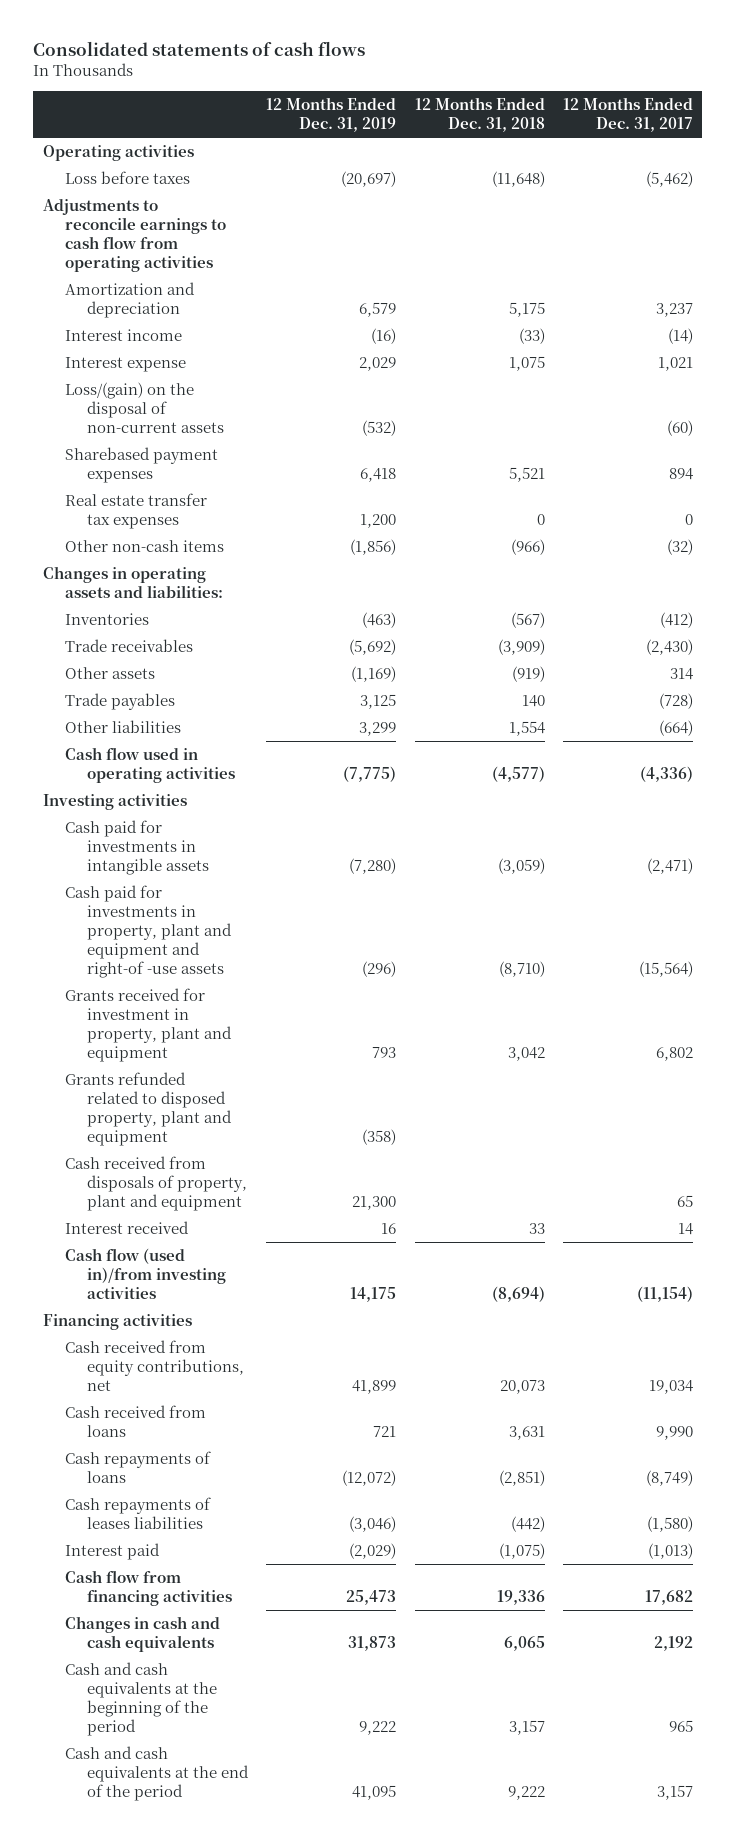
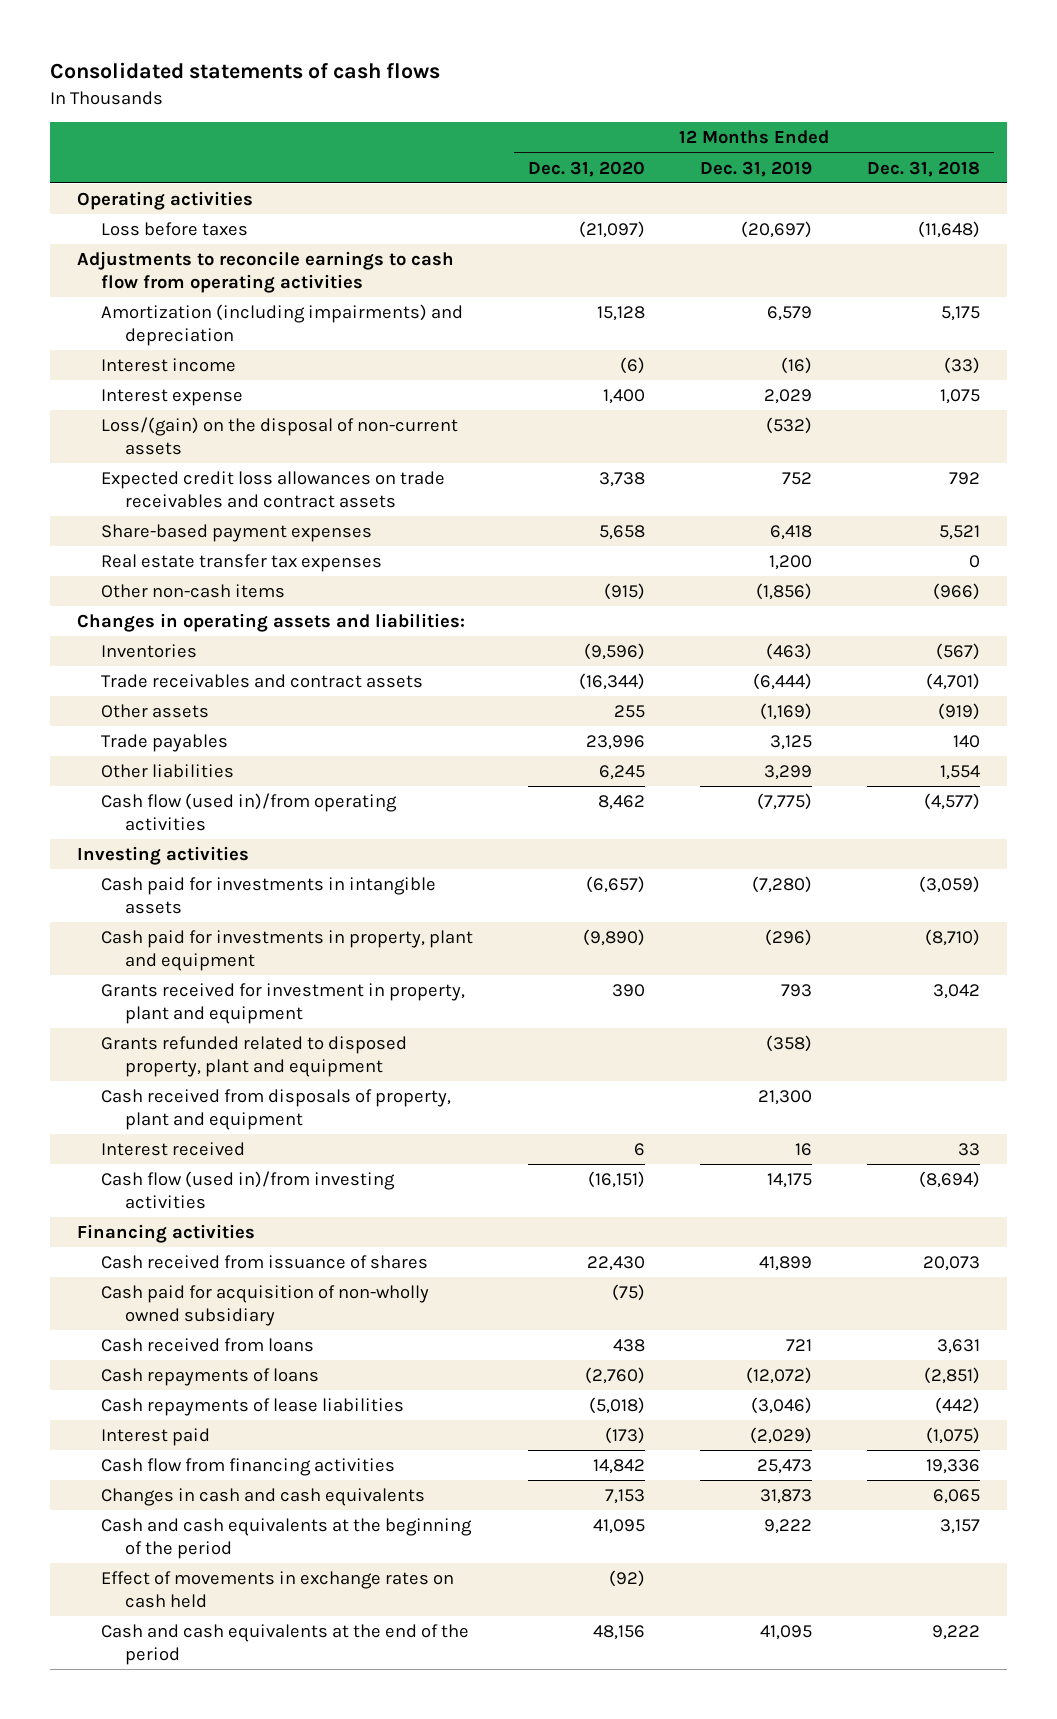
- | 12 Months Ended Dec. 31, 2019 | 12 Months Ended Dec. 31, 2018 | 12 Months Ended Dec. 31, 2017
+ | 12 Months Ended Dec. 31, 2020 | 12 Months Ended Dec. 31, 2019 | 12 Months Ended Dec. 31, 2018
- Amortization and depreciation | 6,579 | 5,175 | 3,237
+ Amortization (including impairments) and depreciation | 15,128 | 6,579 | 5,175
- Sharebased payment expenses | 6,418 | 5,521 | 894
+ Expected credit loss allowances on trade receivables and contract assets | 3,738 | 752 | 792
+ Share-based payment expenses | 5,658 | 6,418 | 5,521
- Trade receivables | (5,692) | (3,909) | (2,430)
+ Trade receivables and contract assets | (16,344) | (6,444) | (4,701)
- Cash flow used in operating activities | (7,775) | (4,577) | (4,336)
+ Cash flow (used in)/from operating activities | 8,462 | (7,775) | (4,577)
- Cash paid for investments in property, plant and equipment and right-of -use assets | (296) | (8,710) | (15,564)
+ Cash paid for investments in property, plant and equipment | (9,890) | (296) | (8,710)
- Cash received from equity contributions, net | 41,899 | 20,073 | 19,034
+ Cash received from issuance of shares | 22,430 | 41,899 | 20,073
+ Cash paid for acquisition of non-wholly owned subsidiary | (75) | |
- Cash repayments of leases liabilities | (3,046) | (442) | (1,580)
+ Cash repayments of lease liabilities | (5,018) | (3,046) | (442)
+ Effect of movements in exchange rates on cash held | (92) | |

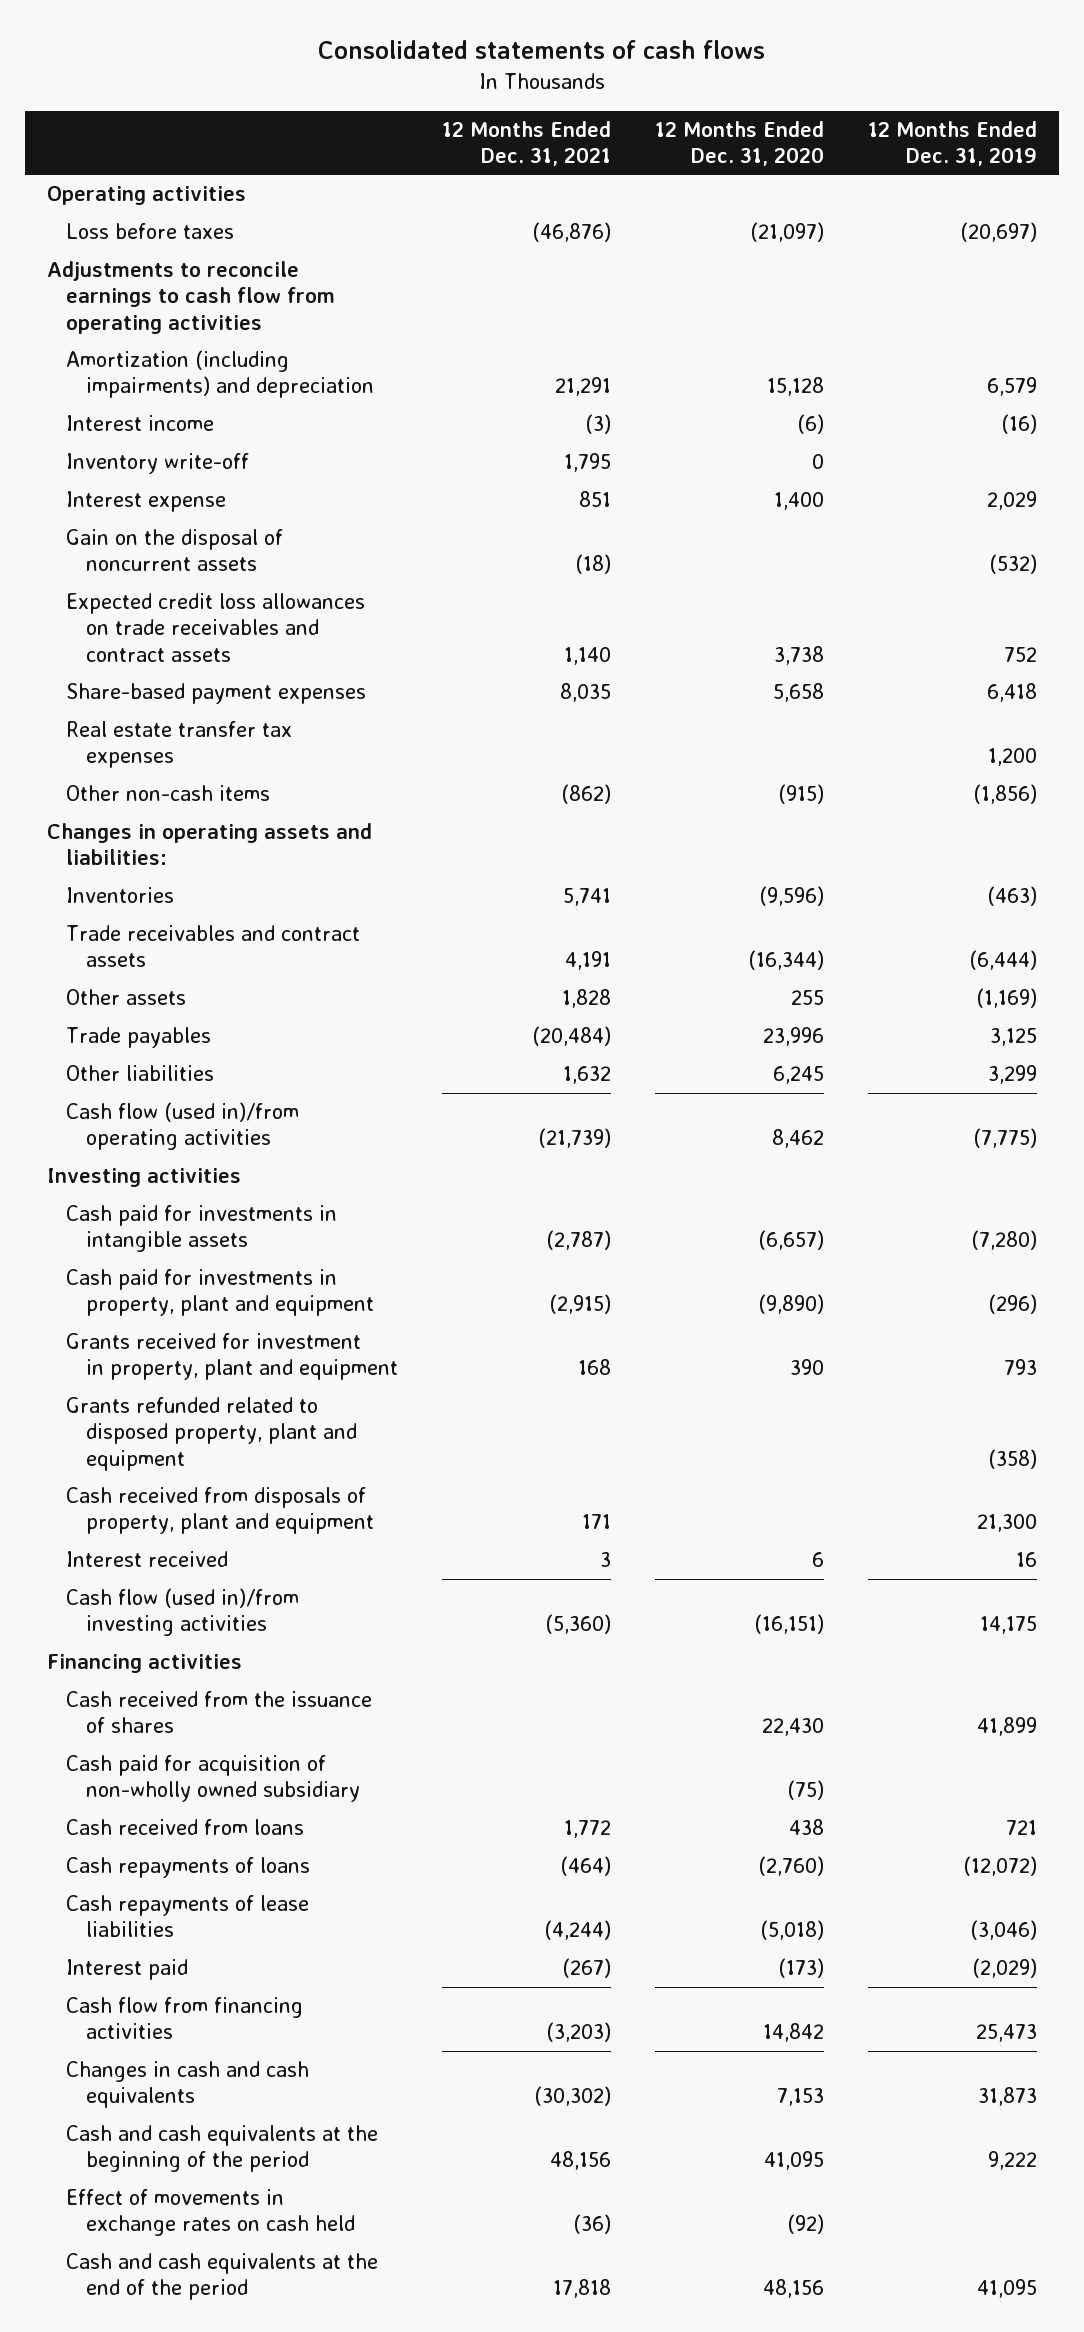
- | 12 Months Ended Dec. 31, 2020 | 12 Months Ended Dec. 31, 2019 | 12 Months Ended Dec. 31, 2018
+ | 12 Months Ended Dec. 31, 2021 | 12 Months Ended Dec. 31, 2020 | 12 Months Ended Dec. 31, 2019
+ Inventory write-off | 1,795 | 0 |
- Loss/(gain) on the disposal of non-current assets | | (532) |
+ Gain on the disposal of noncurrent assets | (18) | | (532)
- Cash received from issuance of shares | 22,430 | 41,899 | 20,073
+ Cash received from the issuance of shares | | 22,430 | 41,899

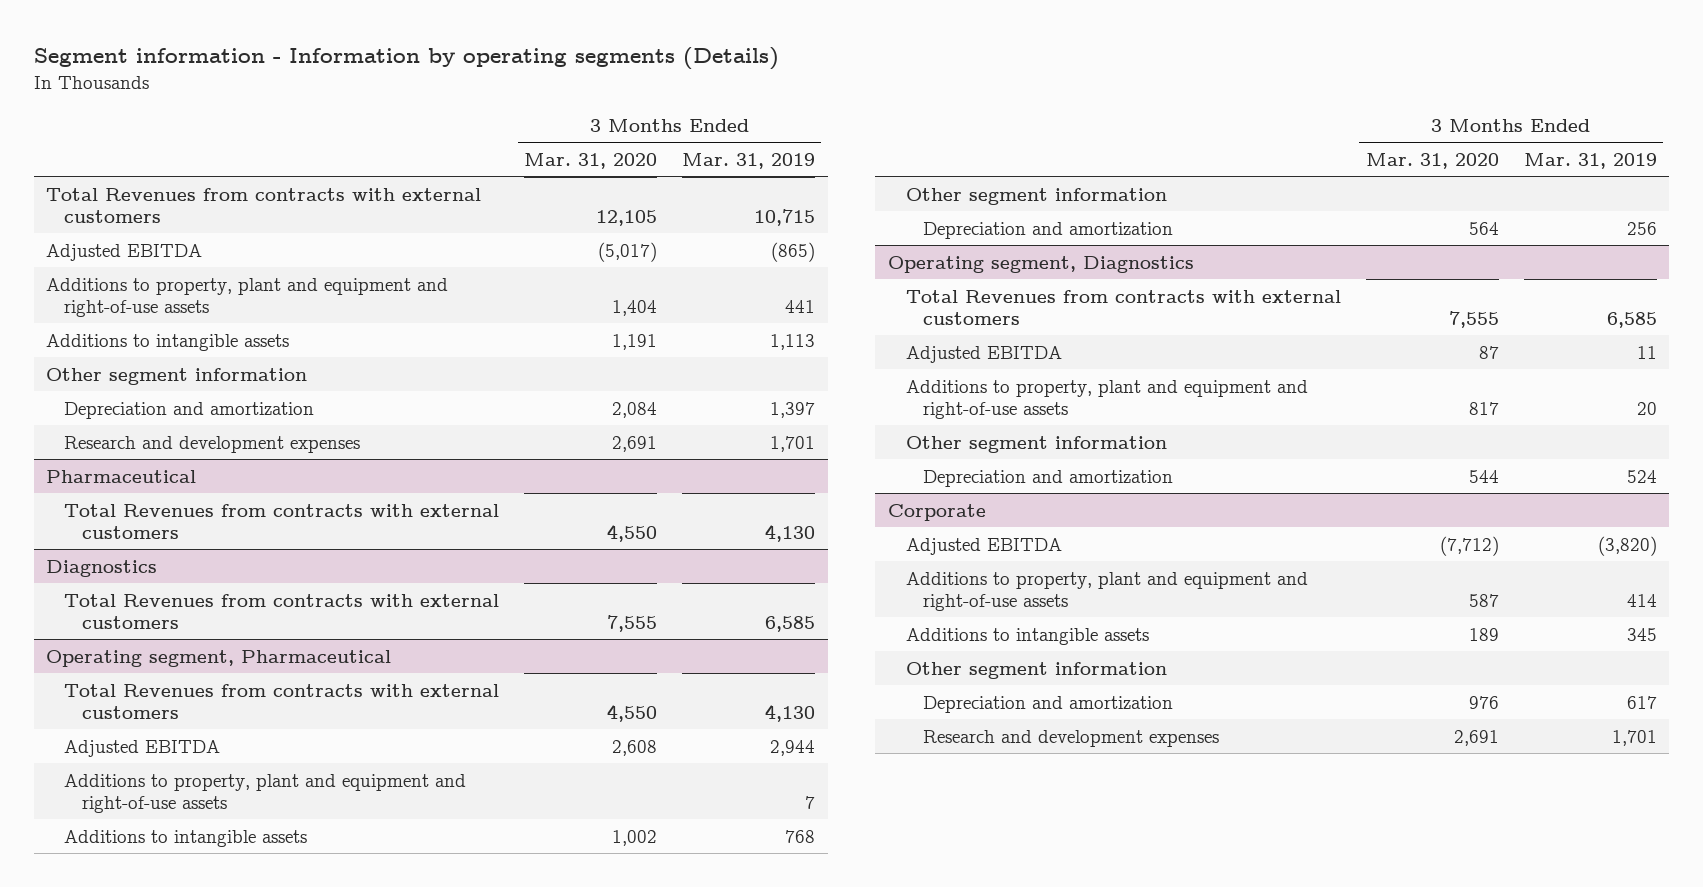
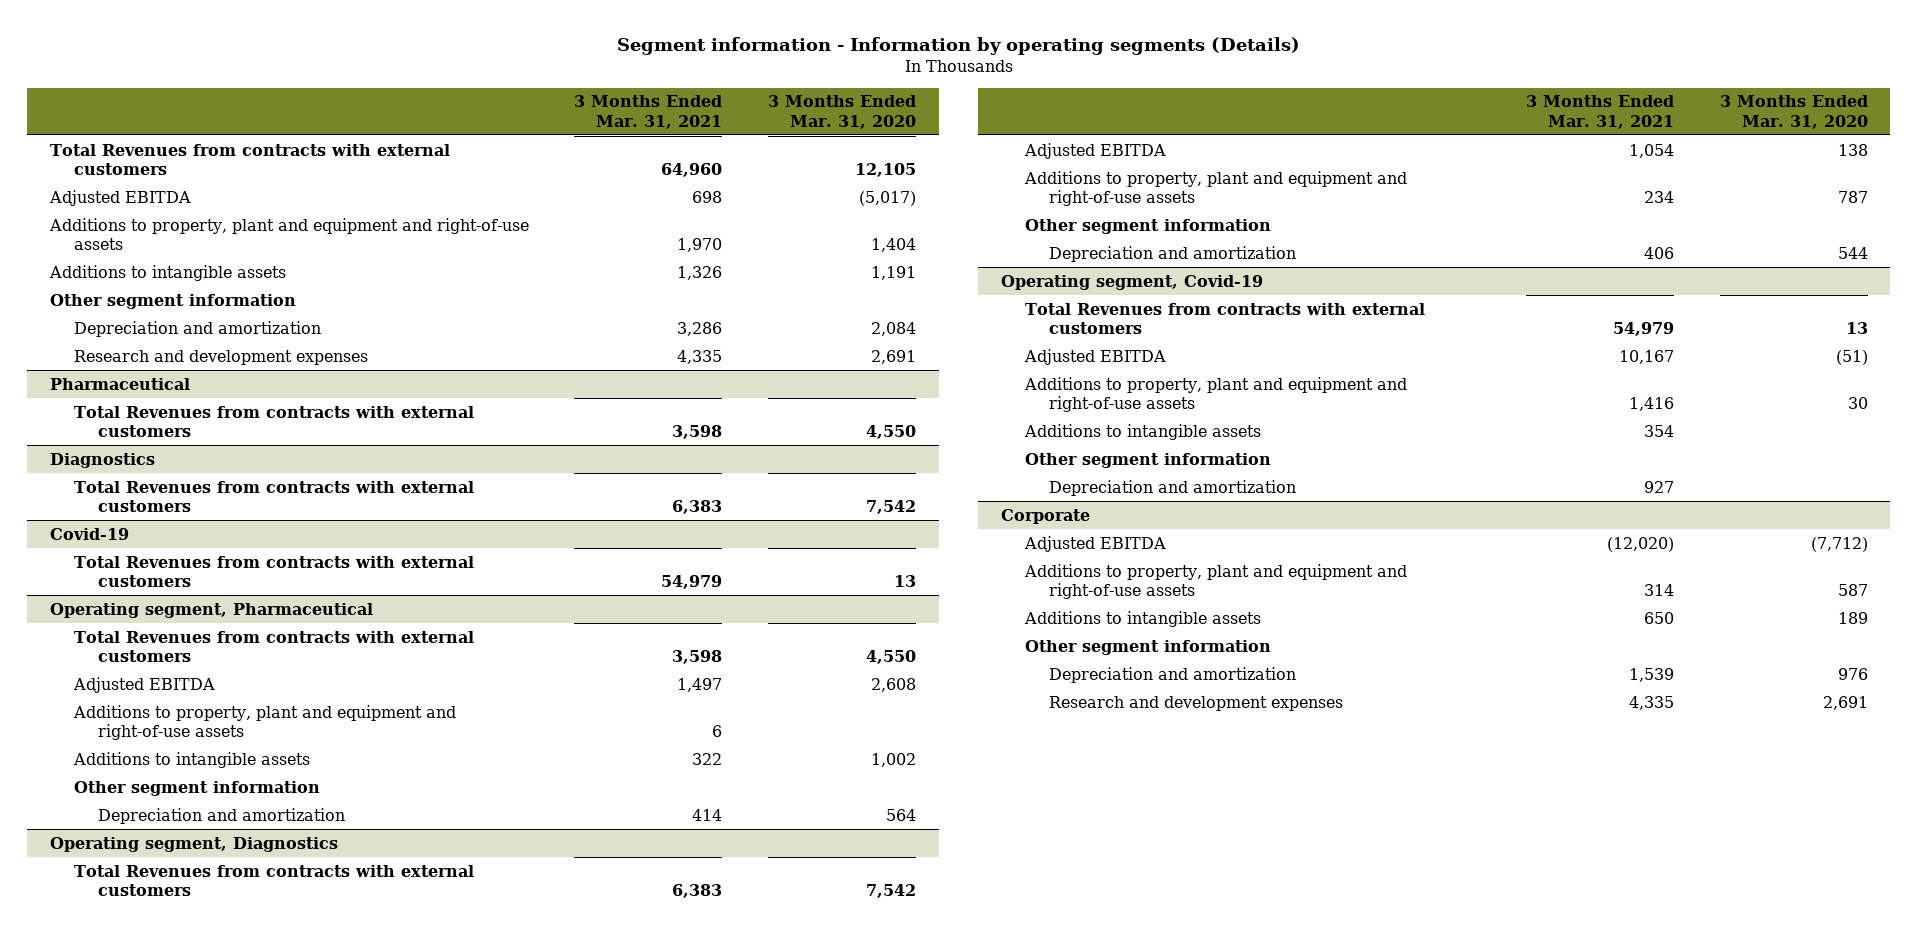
- | 3 Months Ended Mar. 31, 2020 | 3 Months Ended Mar. 31, 2019
+ | 3 Months Ended Mar. 31, 2021 | 3 Months Ended Mar. 31, 2020
@ Diagnostics
- Total Revenues from contracts with external customers | 7,555 | 6,585
+ Total Revenues from contracts with external customers | 6,383 | 7,542
+ Covid-19
+ Total Revenues from contracts with external customers | 54,979 | 13
@ Operating segment, Diagnostics
- Total Revenues from contracts with external customers | 7,555 | 6,585
- Adjusted EBITDA | 87 | 11
- Additions to property, plant and equipment and right-of-use assets | 817 | 20
+ Total Revenues from contracts with external customers | 6,383 | 7,542
+ Adjusted EBITDA | 1,054 | 138
+ Additions to property, plant and equipment and right-of-use assets | 234 | 787
+ Operating segment, Covid-19
+ Total Revenues from contracts with external customers | 54,979 | 13
+ Adjusted EBITDA | 10,167 | (51)
+ Additions to property, plant and equipment and right-of-use assets | 1,416 | 30
+ Additions to intangible assets | 354 |
+ Other segment information
+ Depreciation and amortization | 927 |

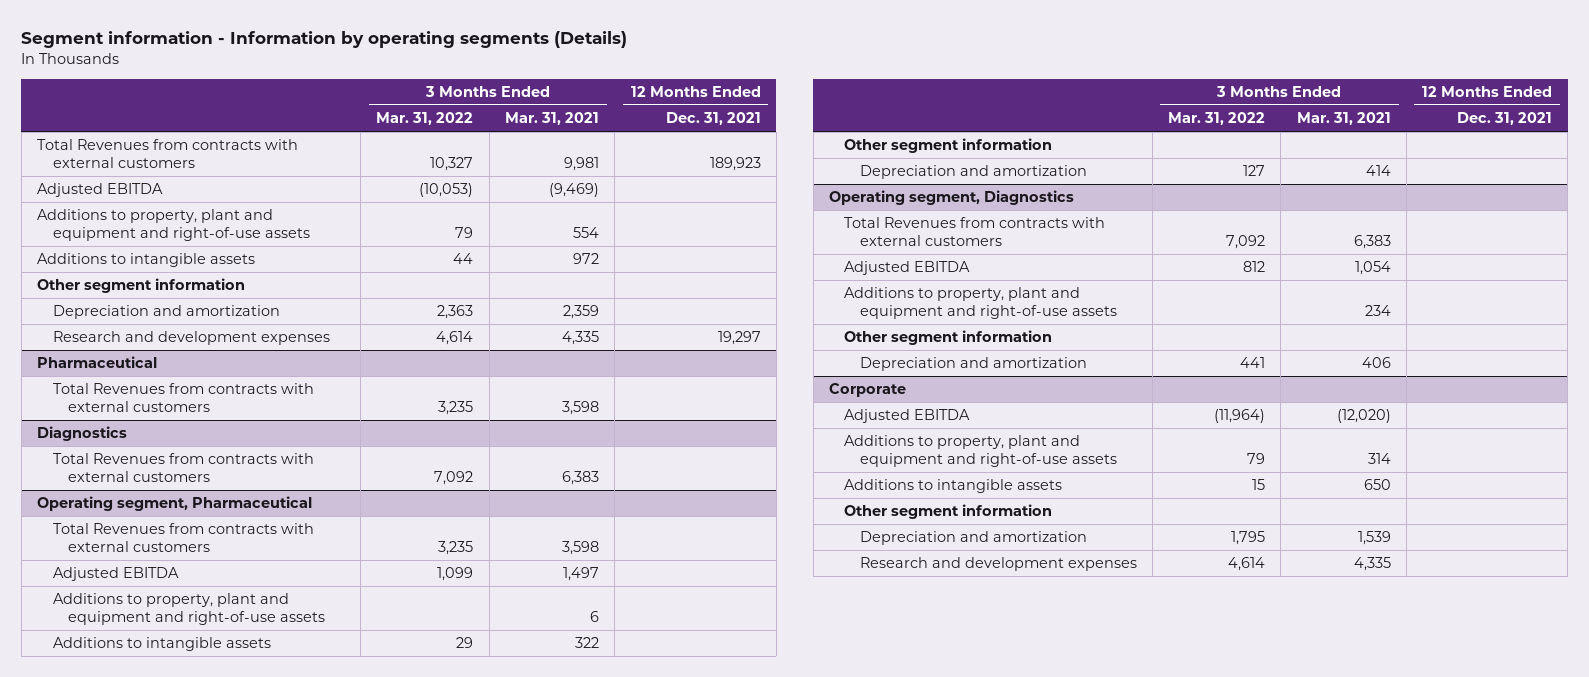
- | 3 Months Ended Mar. 31, 2021 | 3 Months Ended Mar. 31, 2020
+ | 3 Months Ended Mar. 31, 2022 | 3 Months Ended Mar. 31, 2021 | 12 Months Ended Dec. 31, 2021
- Total Revenues from contracts with external customers | 64,960 | 12,105
- Adjusted EBITDA | 698 | (5,017)
- Additions to property, plant and equipment and right-of-use assets | 1,970 | 1,404
- Additions to intangible assets | 1,326 | 1,191
+ Total Revenues from contracts with external customers | 10,327 | 9,981 | 189,923
+ Adjusted EBITDA | (10,053) | (9,469) |
+ Additions to property, plant and equipment and right-of-use assets | 79 | 554 |
+ Additions to intangible assets | 44 | 972 |
- Depreciation and amortization | 3,286 | 2,084
+ Depreciation and amortization | 2,363 | 2,359 |
- Covid-19
- Total Revenues from contracts with external customers | 54,979 | 13
- Operating segment, Covid-19
- Total Revenues from contracts with external customers | 54,979 | 13
- Adjusted EBITDA | 10,167 | (51)
- Additions to property, plant and equipment and right-of-use assets | 1,416 | 30
- Additions to intangible assets | 354 |
- Other segment information
- Depreciation and amortization | 927 |

